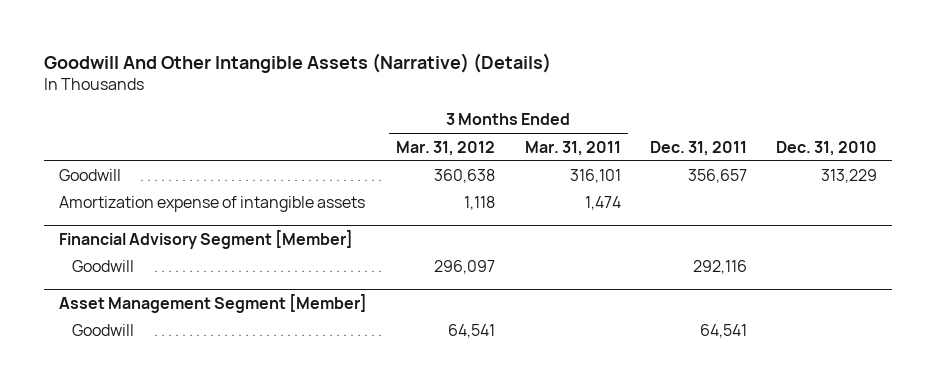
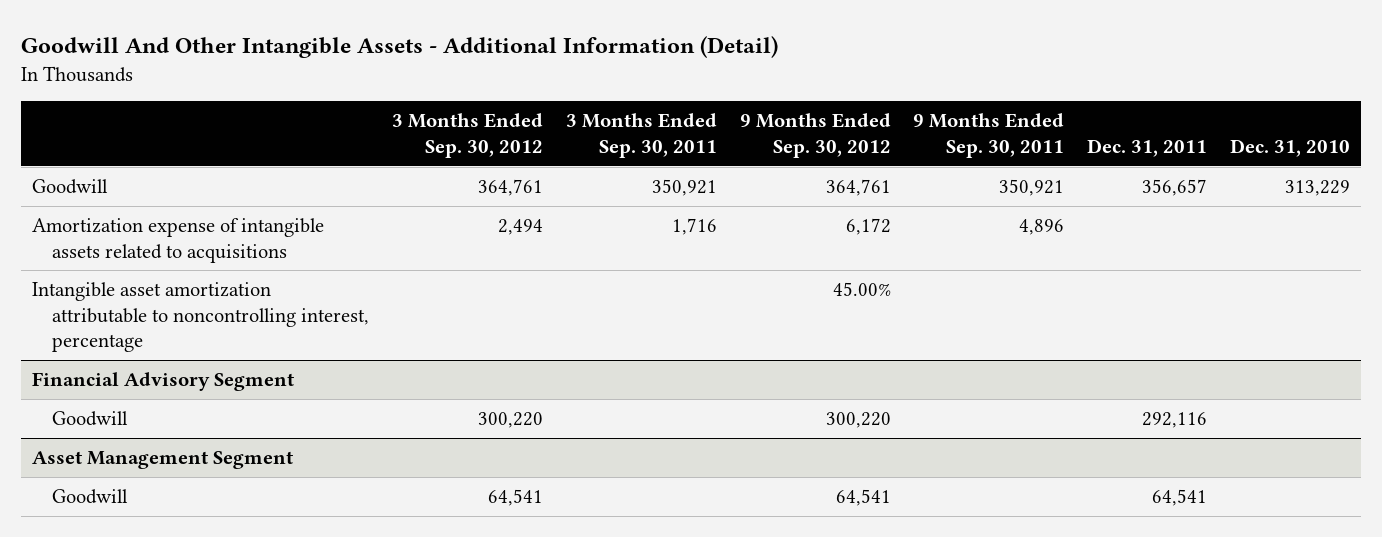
- Goodwill And Other Intangible Assets (Narrative) (Details)
+ Goodwill And Other Intangible Assets - Additional Information (Detail)
- | 3 Months Ended Mar. 31, 2012 | 3 Months Ended Mar. 31, 2011 | Dec. 31, 2011 | Dec. 31, 2010
+ | 3 Months Ended Sep. 30, 2012 | 3 Months Ended Sep. 30, 2011 | 9 Months Ended Sep. 30, 2012 | 9 Months Ended Sep. 30, 2011 | Dec. 31, 2011 | Dec. 31, 2010
- Amortization expense of intangible assets | 1,118 | 1,474 | |
- Financial Advisory Segment [Member]
+ Amortization expense of intangible assets related to acquisitions | 2,494 | 1,716 | 6,172 | 4,896 | |
+ Intangible asset amortization attributable to noncontrolling interest, percentage | | | 45.00% | | |
+ Financial Advisory Segment
- Asset Management Segment [Member]
+ Asset Management Segment

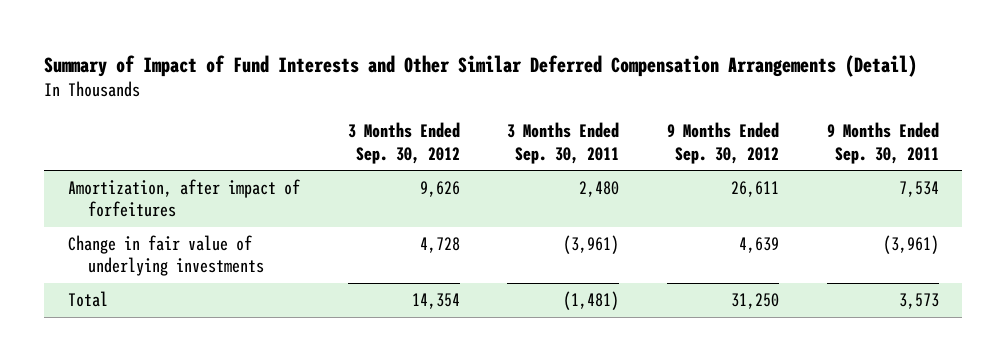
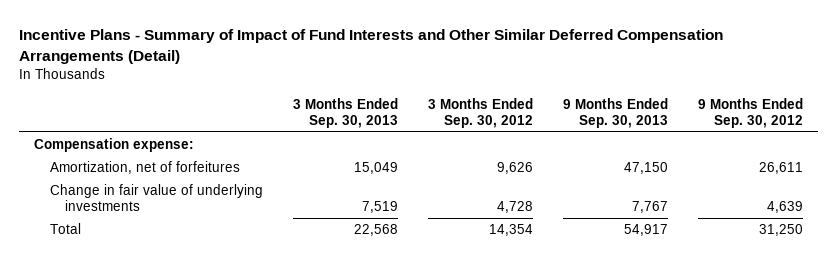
- Summary of Impact of Fund Interests and Other Similar Deferred Compensation Arrangements (Detail)
+ Incentive Plans - Summary of Impact of Fund Interests and Other Similar Deferred Compensation Arrangements (Detail)
- | 3 Months Ended Sep. 30, 2012 | 3 Months Ended Sep. 30, 2011 | 9 Months Ended Sep. 30, 2012 | 9 Months Ended Sep. 30, 2011
+ | 3 Months Ended Sep. 30, 2013 | 3 Months Ended Sep. 30, 2012 | 9 Months Ended Sep. 30, 2013 | 9 Months Ended Sep. 30, 2012
- Amortization, after impact of forfeitures | 9,626 | 2,480 | 26,611 | 7,534
+ Compensation expense:
+ Amortization, net of forfeitures | 15,049 | 9,626 | 47,150 | 26,611

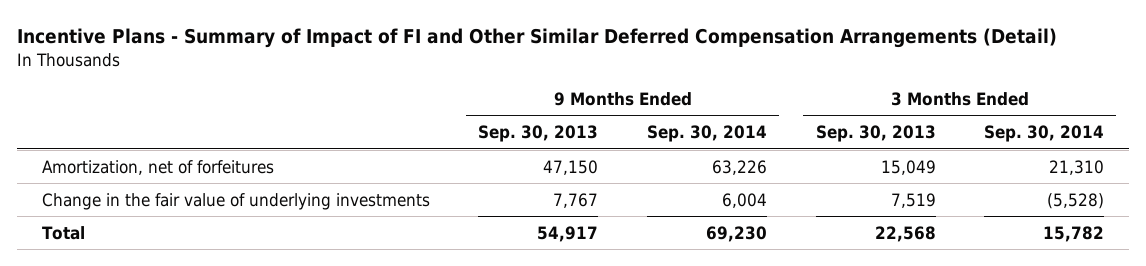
- Incentive Plans - Summary of Impact of Fund Interests and Other Similar Deferred Compensation Arrangements (Detail)
+ Incentive Plans - Summary of Impact of FI and Other Similar Deferred Compensation Arrangements (Detail)
- | 3 Months Ended Sep. 30, 2013 | 3 Months Ended Sep. 30, 2012 | 9 Months Ended Sep. 30, 2013 | 9 Months Ended Sep. 30, 2012
+ | 9 Months Ended Sep. 30, 2013 | 9 Months Ended Sep. 30, 2014 | 3 Months Ended Sep. 30, 2013 | 3 Months Ended Sep. 30, 2014
- Compensation expense:
- Change in fair value of underlying investments | 7,519 | 4,728 | 7,767 | 4,639
+ Change in the fair value of underlying investments | 7,767 | 6,004 | 7,519 | (5,528)

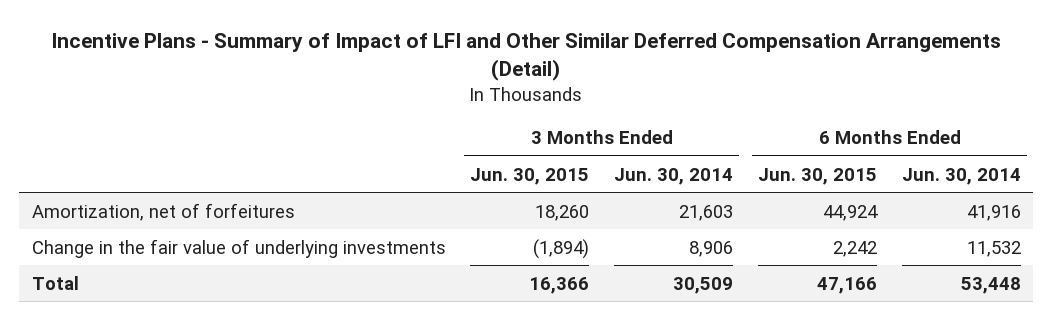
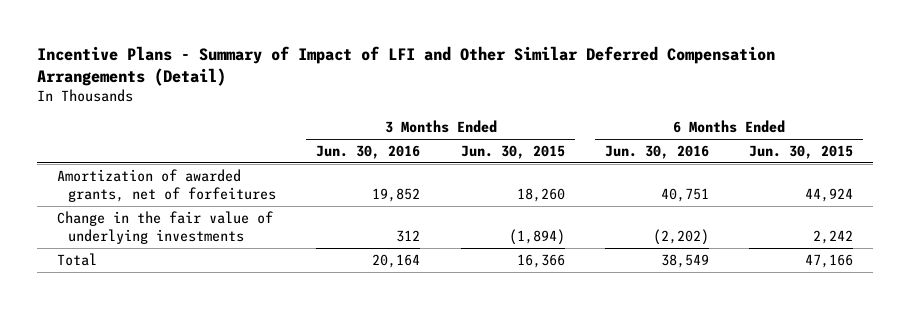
- | 3 Months Ended Jun. 30, 2015 | 3 Months Ended Jun. 30, 2014 | 6 Months Ended Jun. 30, 2015 | 6 Months Ended Jun. 30, 2014
+ | 3 Months Ended Jun. 30, 2016 | 3 Months Ended Jun. 30, 2015 | 6 Months Ended Jun. 30, 2016 | 6 Months Ended Jun. 30, 2015
- Amortization, net of forfeitures | 18,260 | 21,603 | 44,924 | 41,916
+ Amortization of awarded grants, net of forfeitures | 19,852 | 18,260 | 40,751 | 44,924

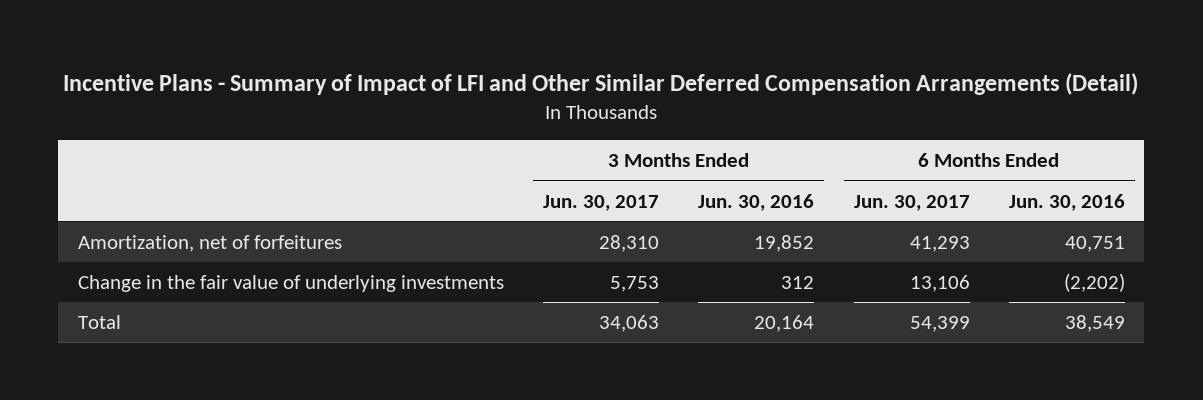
- | 3 Months Ended Jun. 30, 2016 | 3 Months Ended Jun. 30, 2015 | 6 Months Ended Jun. 30, 2016 | 6 Months Ended Jun. 30, 2015
+ | 3 Months Ended Jun. 30, 2017 | 3 Months Ended Jun. 30, 2016 | 6 Months Ended Jun. 30, 2017 | 6 Months Ended Jun. 30, 2016
- Amortization of awarded grants, net of forfeitures | 19,852 | 18,260 | 40,751 | 44,924
+ Amortization, net of forfeitures | 28,310 | 19,852 | 41,293 | 40,751

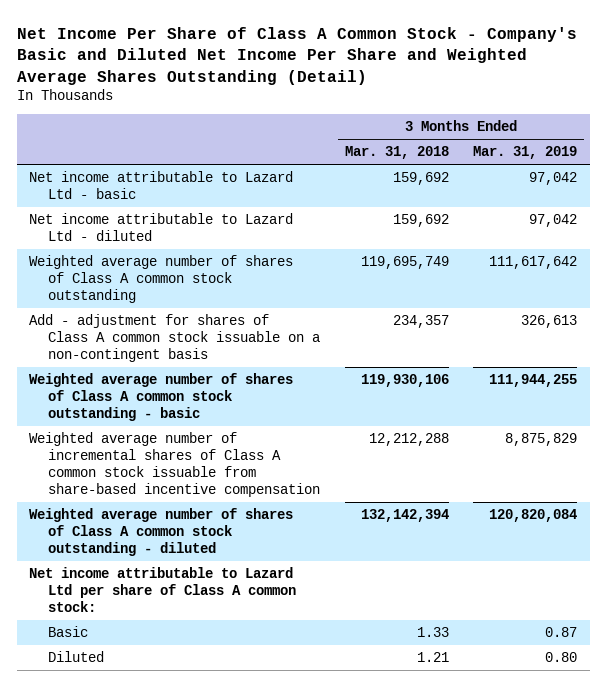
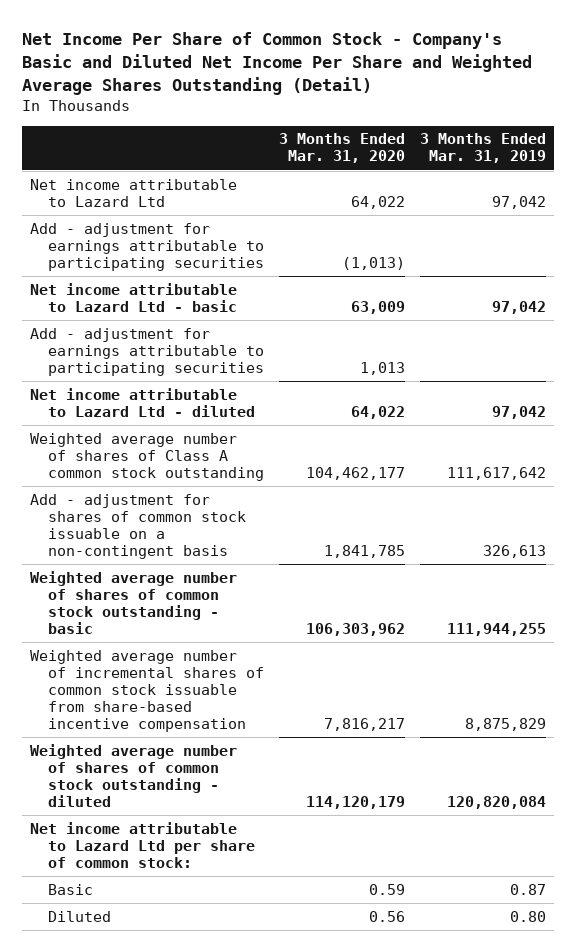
- Net Income Per Share of Class A Common Stock - Company's Basic and Diluted Net Income Per Share and Weighted Average Shares Outstanding (Detail)
+ Net Income Per Share of Common Stock - Company's Basic and Diluted Net Income Per Share and Weighted Average Shares Outstanding (Detail)
- | 3 Months Ended Mar. 31, 2018 | 3 Months Ended Mar. 31, 2019
+ | 3 Months Ended Mar. 31, 2020 | 3 Months Ended Mar. 31, 2019
+ Net income attributable to Lazard Ltd | 64,022 | 97,042
+ Add - adjustment for earnings attributable to participating securities | (1,013) |
+ Add - adjustment for earnings attributable to participating securities | 1,013 |
- Add - adjustment for shares of Class A common stock issuable on a non-contingent basis | 234,357 | 326,613
- Weighted average number of shares of Class A common stock outstanding - basic | 119,930,106 | 111,944,255
- Weighted average number of incremental shares of Class A common stock issuable from share-based incentive compensation | 12,212,288 | 8,875,829
- Weighted average number of shares of Class A common stock outstanding - diluted | 132,142,394 | 120,820,084
- Net income attributable to Lazard Ltd per share of Class A common stock:
+ Add - adjustment for shares of common stock issuable on a non-contingent basis | 1,841,785 | 326,613
+ Weighted average number of shares of common stock outstanding - basic | 106,303,962 | 111,944,255
+ Weighted average number of incremental shares of common stock issuable from share-based incentive compensation | 7,816,217 | 8,875,829
+ Weighted average number of shares of common stock outstanding - diluted | 114,120,179 | 120,820,084
+ Net income attributable to Lazard Ltd per share of common stock:

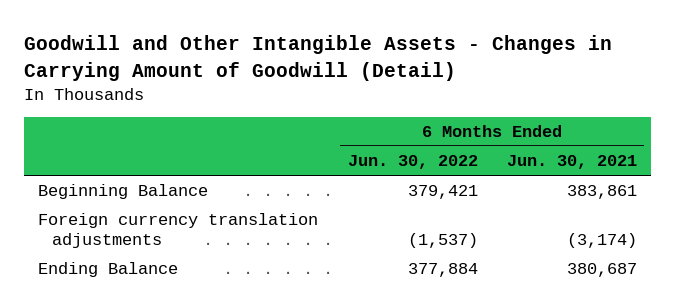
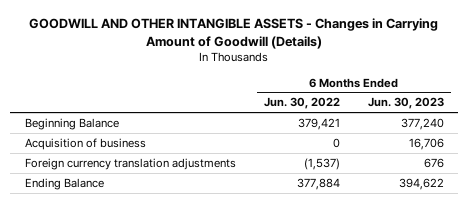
- Goodwill and Other Intangible Assets - Changes in Carrying Amount of Goodwill (Detail)
+ GOODWILL AND OTHER INTANGIBLE ASSETS - Changes in Carrying Amount of Goodwill (Details)
- | 6 Months Ended Jun. 30, 2022 | 6 Months Ended Jun. 30, 2021
+ | 6 Months Ended Jun. 30, 2022 | 6 Months Ended Jun. 30, 2023
+ Acquisition of business | 0 | 16,706

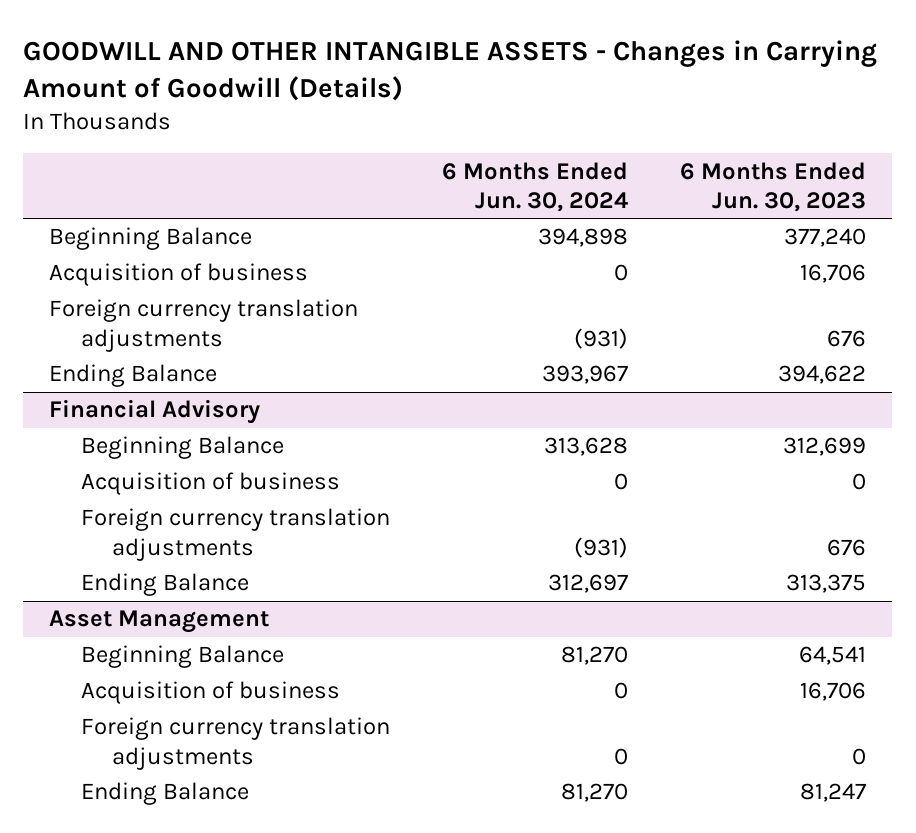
- | 6 Months Ended Jun. 30, 2022 | 6 Months Ended Jun. 30, 2023
+ | 6 Months Ended Jun. 30, 2024 | 6 Months Ended Jun. 30, 2023
+ Financial Advisory
+ Beginning Balance | 313,628 | 312,699
+ Acquisition of business | 0 | 0
+ Foreign currency translation adjustments | (931) | 676
+ Ending Balance | 312,697 | 313,375
+ Asset Management
+ Beginning Balance | 81,270 | 64,541
+ Acquisition of business | 0 | 16,706
+ Foreign currency translation adjustments | 0 | 0
+ Ending Balance | 81,270 | 81,247

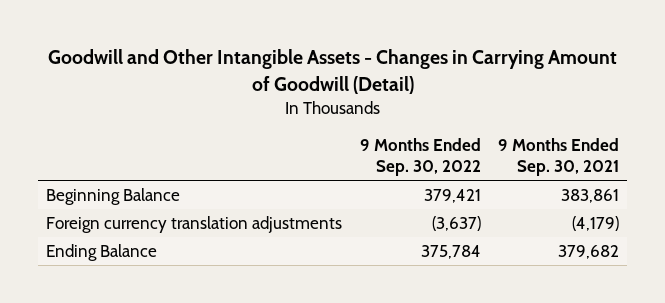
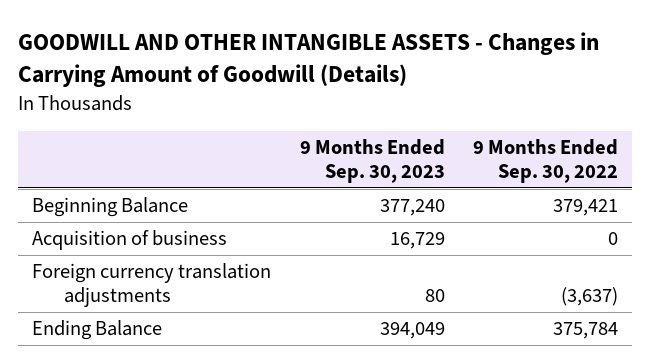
- Goodwill and Other Intangible Assets - Changes in Carrying Amount of Goodwill (Detail)
+ GOODWILL AND OTHER INTANGIBLE ASSETS - Changes in Carrying Amount of Goodwill (Details)
- | 9 Months Ended Sep. 30, 2022 | 9 Months Ended Sep. 30, 2021
+ | 9 Months Ended Sep. 30, 2023 | 9 Months Ended Sep. 30, 2022
+ Acquisition of business | 16,729 | 0

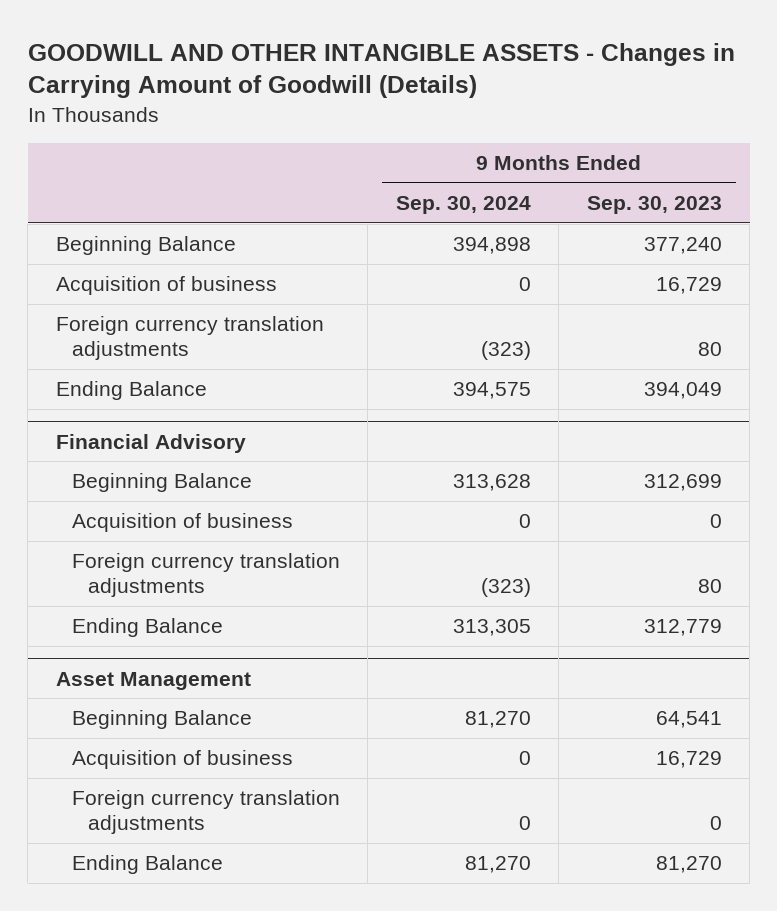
- | 9 Months Ended Sep. 30, 2023 | 9 Months Ended Sep. 30, 2022
+ | 9 Months Ended Sep. 30, 2024 | 9 Months Ended Sep. 30, 2023
+ Financial Advisory
+ Beginning Balance | 313,628 | 312,699
+ Acquisition of business | 0 | 0
+ Foreign currency translation adjustments | (323) | 80
+ Ending Balance | 313,305 | 312,779
+ Asset Management
+ Beginning Balance | 81,270 | 64,541
+ Acquisition of business | 0 | 16,729
+ Foreign currency translation adjustments | 0 | 0
+ Ending Balance | 81,270 | 81,270

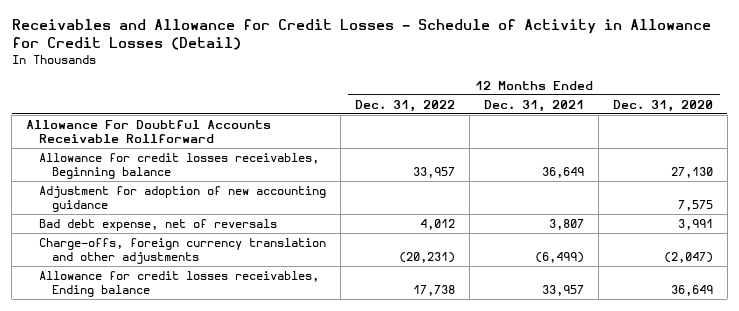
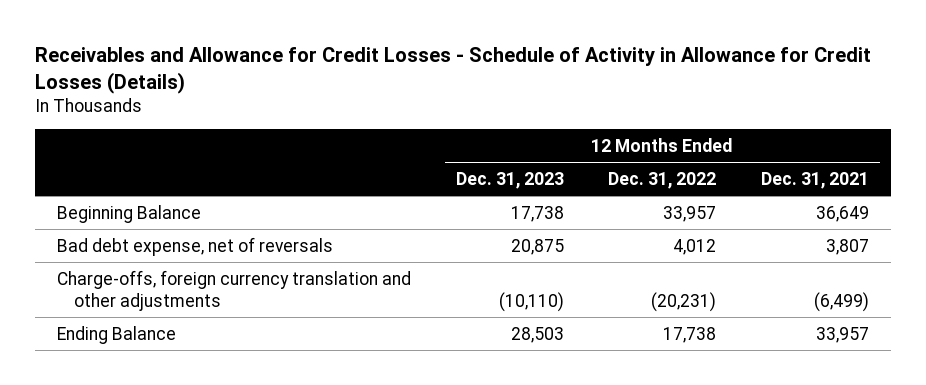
- Receivables and Allowance for Credit Losses - Schedule of Activity in Allowance for Credit Losses (Detail)
+ Receivables and Allowance for Credit Losses - Schedule of Activity in Allowance for Credit Losses (Details)
- | 12 Months Ended Dec. 31, 2022 | 12 Months Ended Dec. 31, 2021 | 12 Months Ended Dec. 31, 2020
+ | 12 Months Ended Dec. 31, 2023 | 12 Months Ended Dec. 31, 2022 | 12 Months Ended Dec. 31, 2021
- Allowance For Doubtful Accounts Receivable Rollforward
- Allowance for credit losses receivables, Beginning balance | 33,957 | 36,649 | 27,130
- Adjustment for adoption of new accounting guidance | | | 7,575
+ Beginning Balance | 17,738 | 33,957 | 36,649
- Allowance for credit losses receivables, Ending balance | 17,738 | 33,957 | 36,649
+ Ending Balance | 28,503 | 17,738 | 33,957

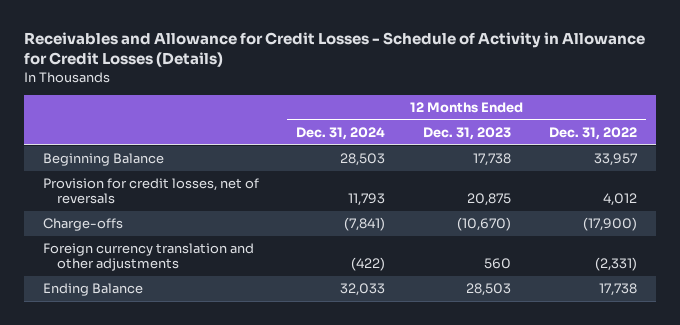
- | 12 Months Ended Dec. 31, 2023 | 12 Months Ended Dec. 31, 2022 | 12 Months Ended Dec. 31, 2021
+ | 12 Months Ended Dec. 31, 2024 | 12 Months Ended Dec. 31, 2023 | 12 Months Ended Dec. 31, 2022
- Bad debt expense, net of reversals | 20,875 | 4,012 | 3,807
- Charge-offs, foreign currency translation and other adjustments | (10,110) | (20,231) | (6,499)
+ Provision for credit losses, net of reversals | 11,793 | 20,875 | 4,012
+ Charge-offs | (7,841) | (10,670) | (17,900)
+ Foreign currency translation and other adjustments | (422) | 560 | (2,331)

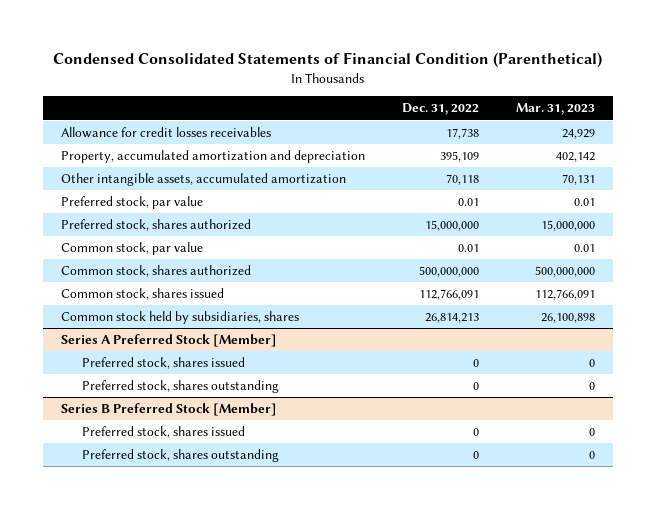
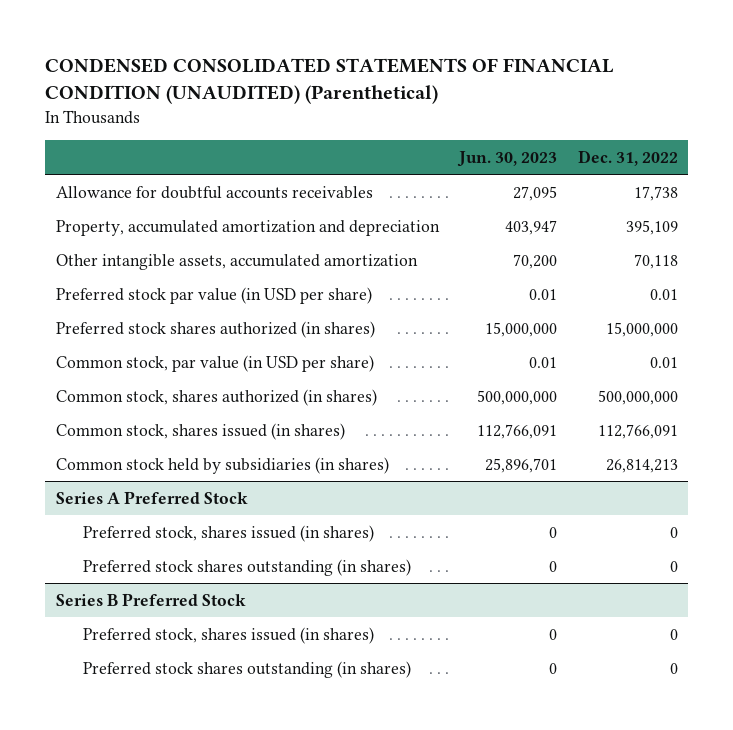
- Condensed Consolidated Statements of Financial Condition (Parenthetical)
+ CONDENSED CONSOLIDATED STATEMENTS OF FINANCIAL CONDITION (UNAUDITED) (Parenthetical)
- | Dec. 31, 2022 | Mar. 31, 2023
+ | Jun. 30, 2023 | Dec. 31, 2022
- Allowance for credit losses receivables | 17,738 | 24,929
+ Allowance for doubtful accounts receivables | 27,095 | 17,738
- Preferred stock, par value | 0.01 | 0.01
- Preferred stock, shares authorized | 15,000,000 | 15,000,000
- Common stock, par value | 0.01 | 0.01
- Common stock, shares authorized | 500,000,000 | 500,000,000
- Common stock, shares issued | 112,766,091 | 112,766,091
- Common stock held by subsidiaries, shares | 26,814,213 | 26,100,898
- Series A Preferred Stock [Member]
- Preferred stock, shares issued | 0 | 0
- Preferred stock, shares outstanding | 0 | 0
- Series B Preferred Stock [Member]
- Preferred stock, shares issued | 0 | 0
- Preferred stock, shares outstanding | 0 | 0
+ Preferred stock par value (in USD per share) | 0.01 | 0.01
+ Preferred stock shares authorized (in shares) | 15,000,000 | 15,000,000
+ Common stock, par value (in USD per share) | 0.01 | 0.01
+ Common stock, shares authorized (in shares) | 500,000,000 | 500,000,000
+ Common stock, shares issued (in shares) | 112,766,091 | 112,766,091
+ Common stock held by subsidiaries (in shares) | 25,896,701 | 26,814,213
+ Series A Preferred Stock
+ Preferred stock, shares issued (in shares) | 0 | 0
+ Preferred stock shares outstanding (in shares) | 0 | 0
+ Series B Preferred Stock
+ Preferred stock, shares issued (in shares) | 0 | 0
+ Preferred stock shares outstanding (in shares) | 0 | 0

